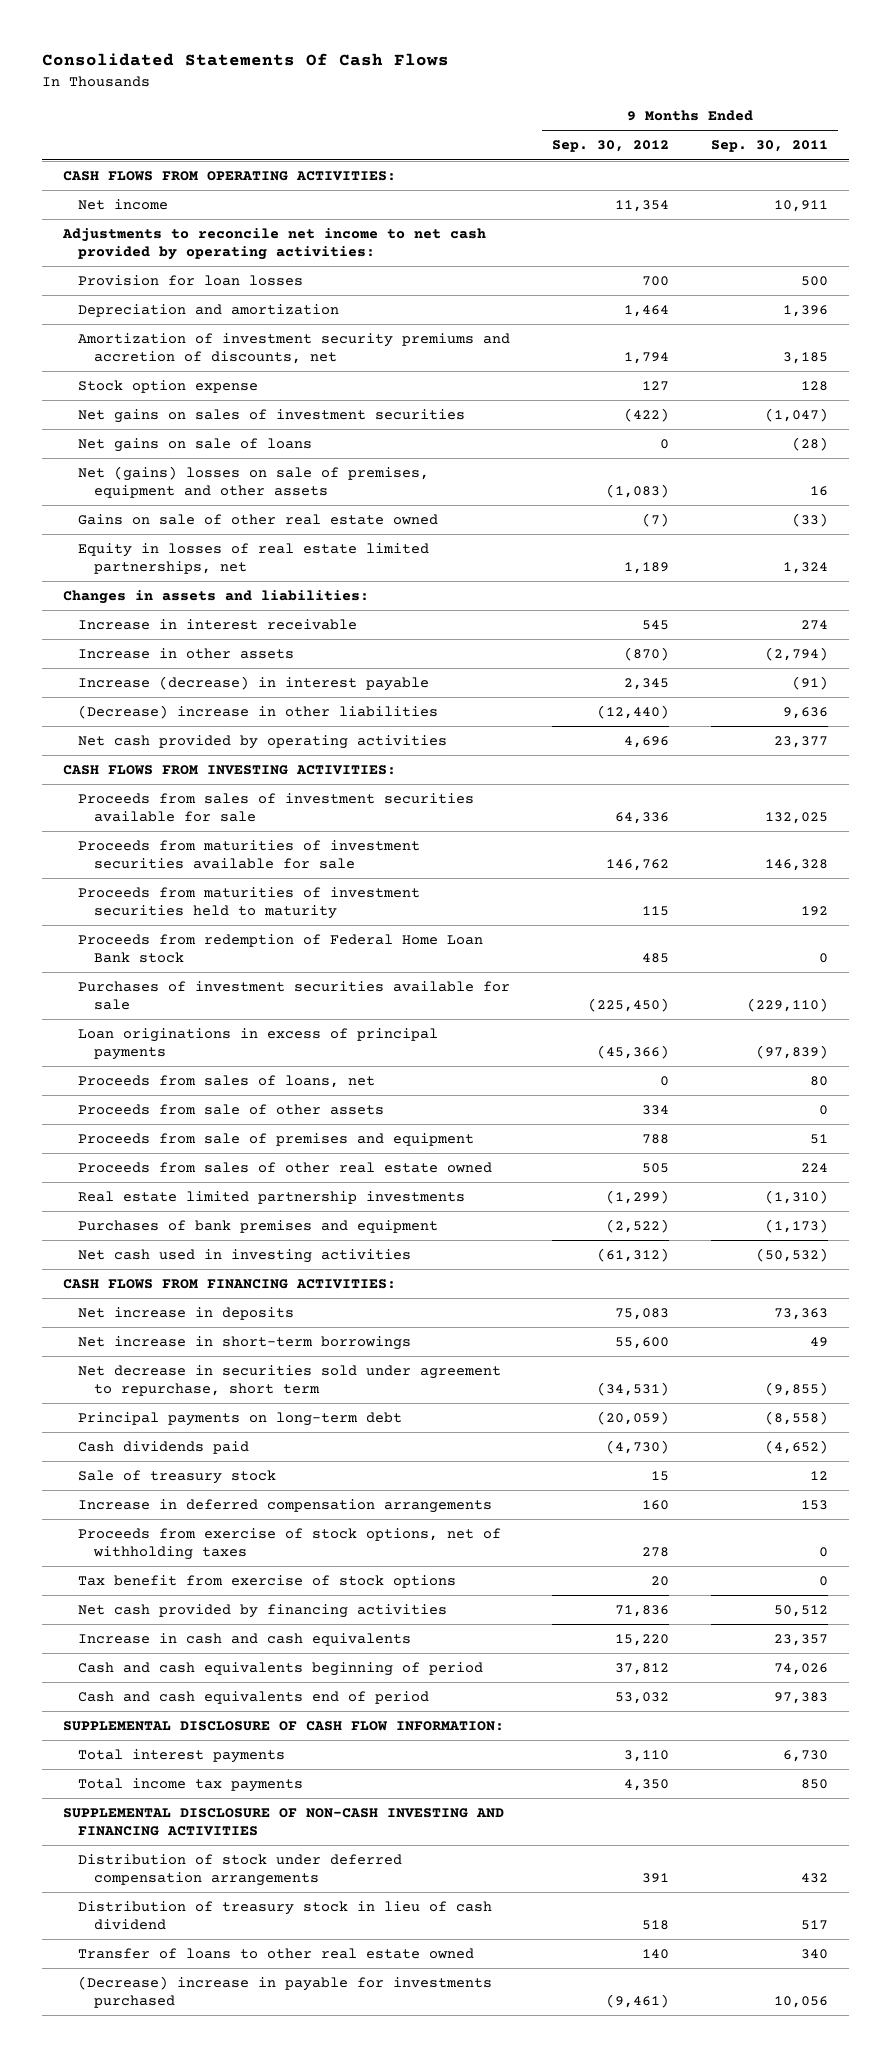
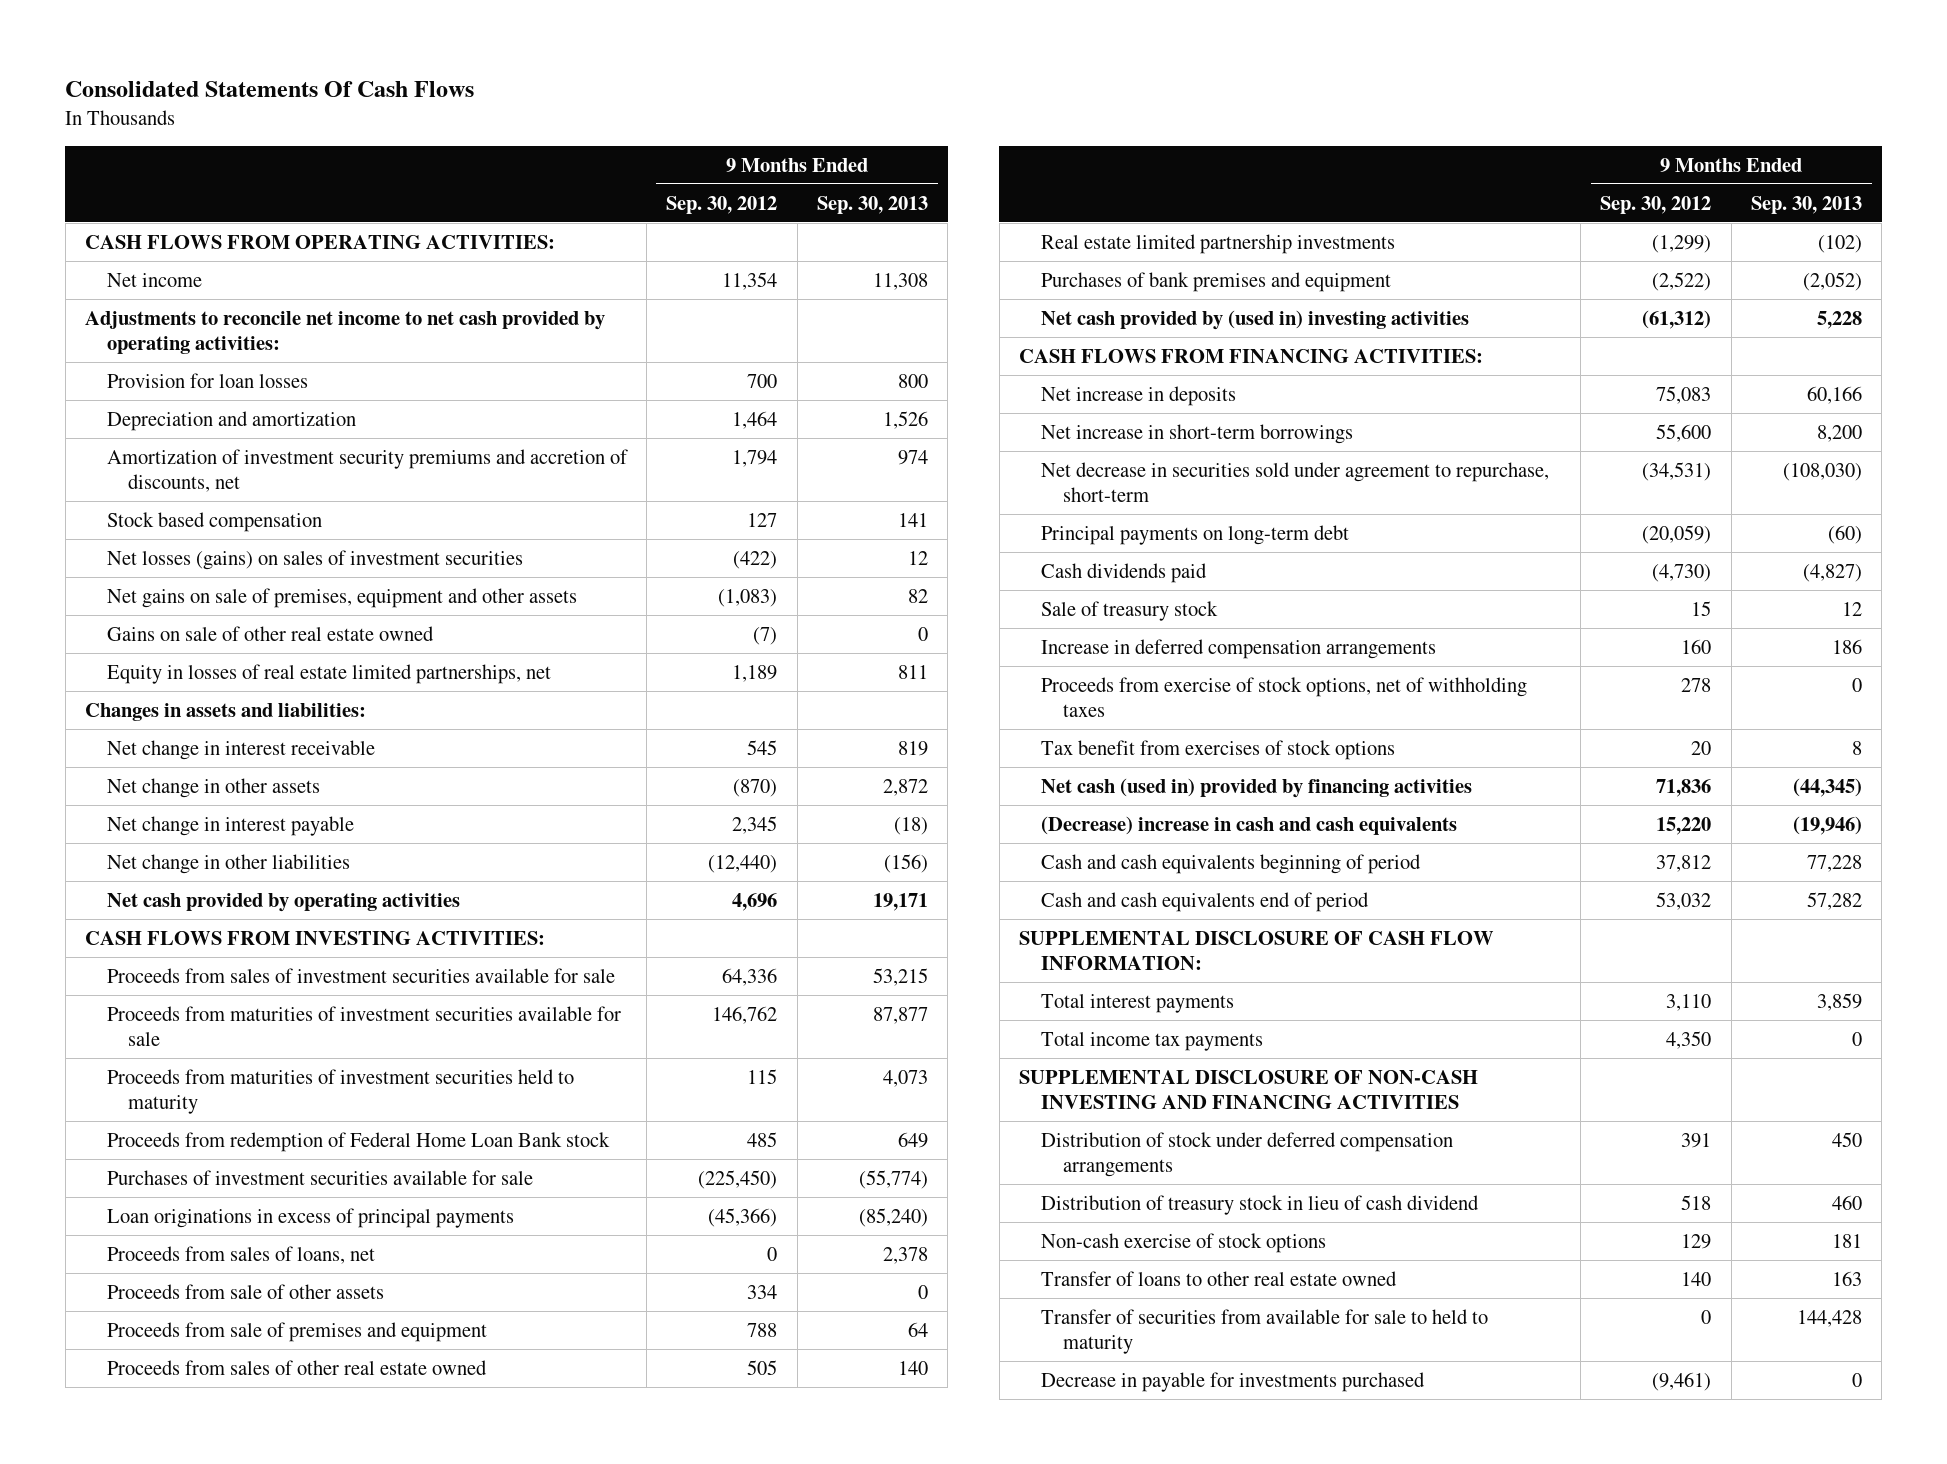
- | 9 Months Ended Sep. 30, 2012 | 9 Months Ended Sep. 30, 2011
+ | 9 Months Ended Sep. 30, 2012 | 9 Months Ended Sep. 30, 2013
- Stock option expense | 127 | 128
- Net gains on sales of investment securities | (422) | (1,047)
- Net gains on sale of loans | 0 | (28)
- Net (gains) losses on sale of premises, equipment and other assets | (1,083) | 16
+ Stock based compensation | 127 | 141
+ Net losses (gains) on sales of investment securities | (422) | 12
+ Net gains on sale of premises, equipment and other assets | (1,083) | 82
- Increase in interest receivable | 545 | 274
- Increase in other assets | (870) | (2,794)
- Increase (decrease) in interest payable | 2,345 | (91)
- (Decrease) increase in other liabilities | (12,440) | 9,636
+ Net change in interest receivable | 545 | 819
+ Net change in other assets | (870) | 2,872
+ Net change in interest payable | 2,345 | (18)
+ Net change in other liabilities | (12,440) | (156)
- Net cash used in investing activities | (61,312) | (50,532)
+ Net cash provided by (used in) investing activities | (61,312) | 5,228
- Net decrease in securities sold under agreement to repurchase, short term | (34,531) | (9,855)
+ Net decrease in securities sold under agreement to repurchase, short-term | (34,531) | (108,030)
- Tax benefit from exercise of stock options | 20 | 0
- Net cash provided by financing activities | 71,836 | 50,512
- Increase in cash and cash equivalents | 15,220 | 23,357
+ Tax benefit from exercises of stock options | 20 | 8
+ Net cash (used in) provided by financing activities | 71,836 | (44,345)
+ (Decrease) increase in cash and cash equivalents | 15,220 | (19,946)
+ Non-cash exercise of stock options | 129 | 181
- (Decrease) increase in payable for investments purchased | (9,461) | 10,056
+ Transfer of securities from available for sale to held to maturity | 0 | 144,428
+ Decrease in payable for investments purchased | (9,461) | 0

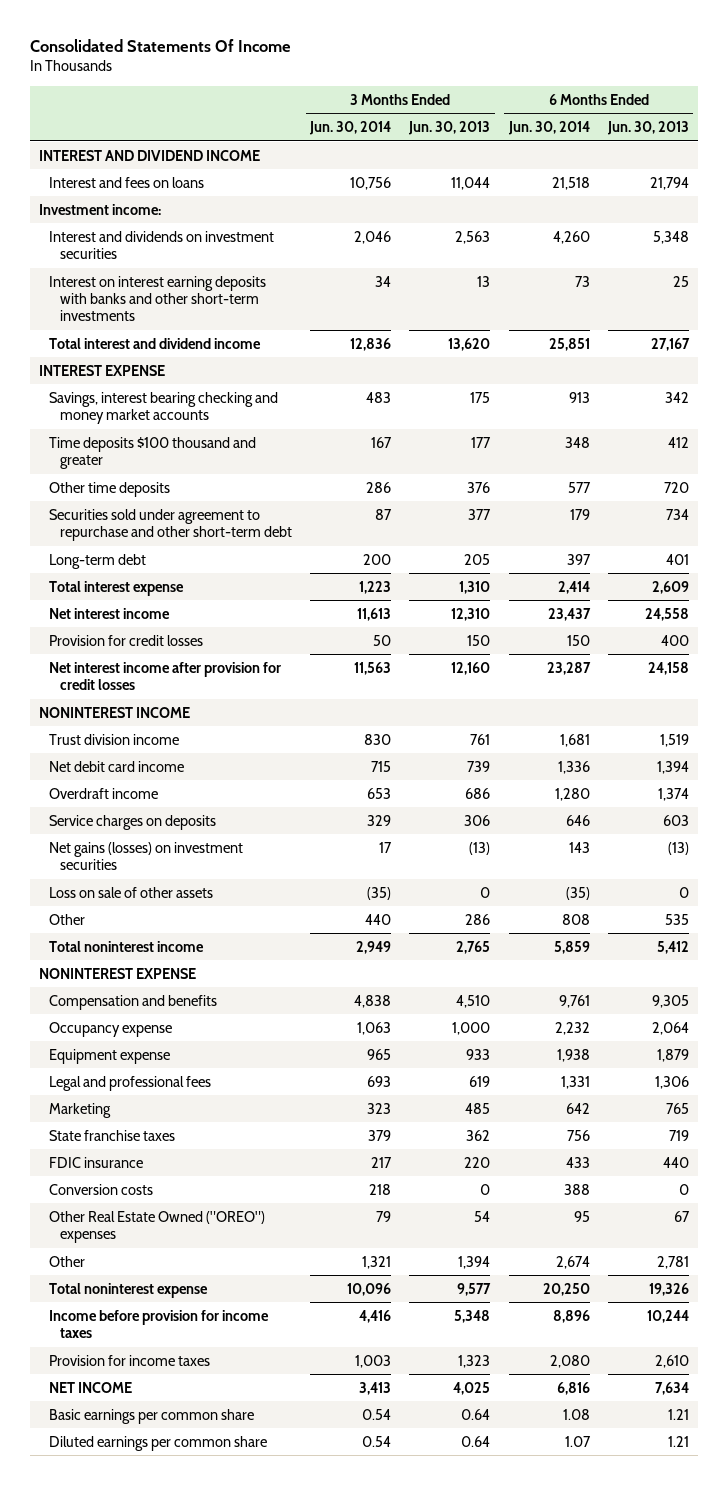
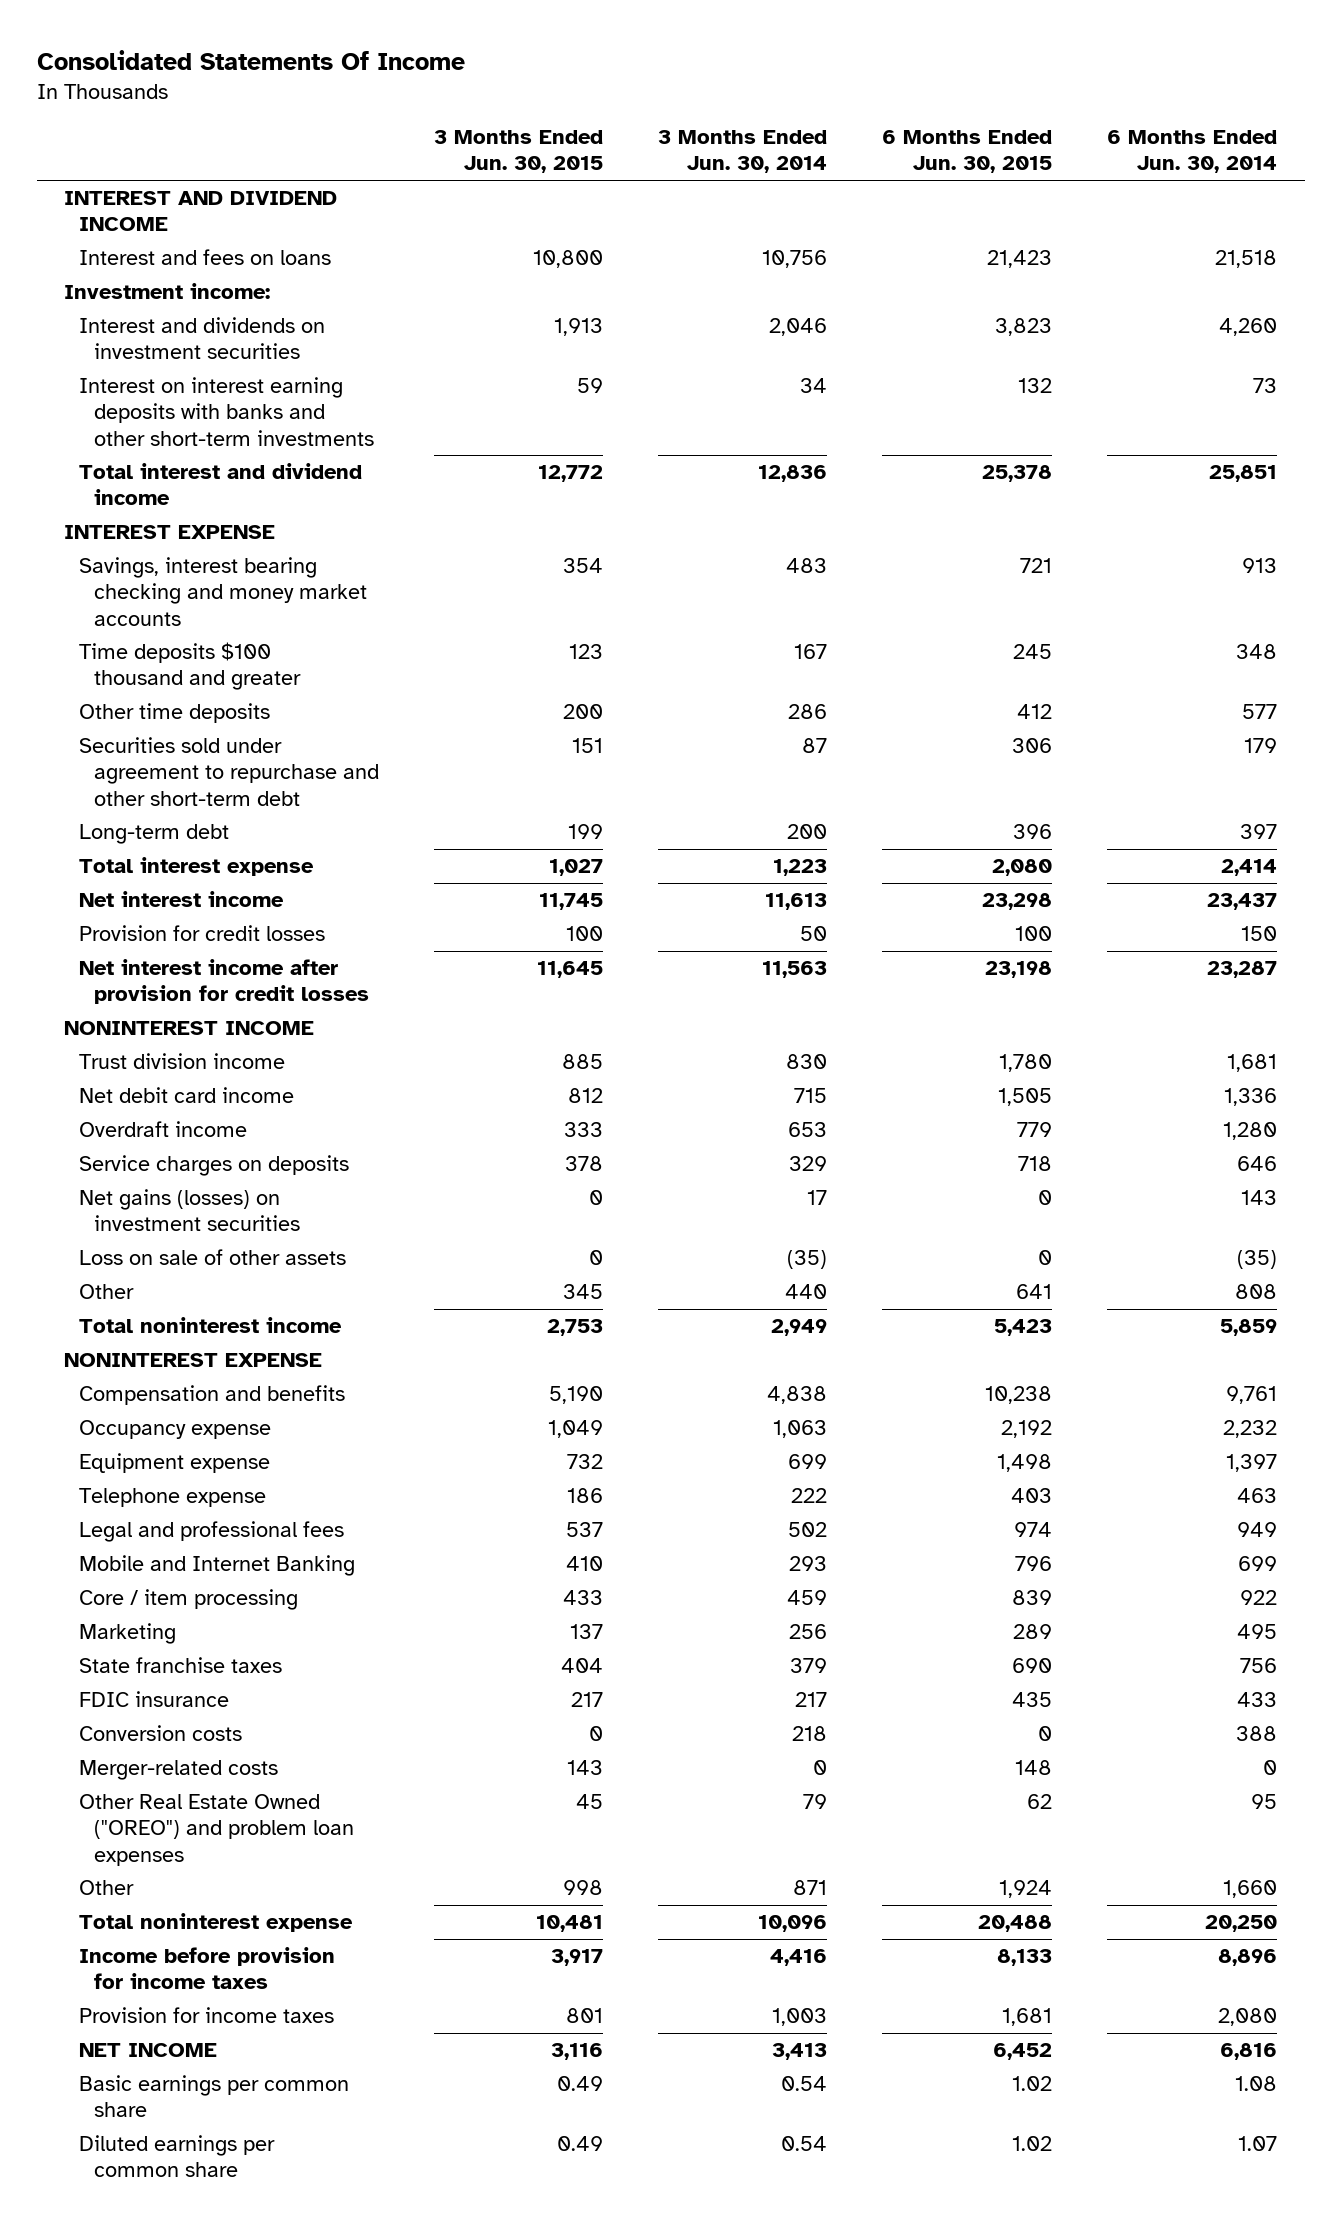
- | 3 Months Ended Jun. 30, 2014 | 3 Months Ended Jun. 30, 2013 | 6 Months Ended Jun. 30, 2014 | 6 Months Ended Jun. 30, 2013
+ | 3 Months Ended Jun. 30, 2015 | 3 Months Ended Jun. 30, 2014 | 6 Months Ended Jun. 30, 2015 | 6 Months Ended Jun. 30, 2014
- Equipment expense | 965 | 933 | 1,938 | 1,879
- Legal and professional fees | 693 | 619 | 1,331 | 1,306
- Marketing | 323 | 485 | 642 | 765
+ Equipment expense | 732 | 699 | 1,498 | 1,397
+ Telephone expense | 186 | 222 | 403 | 463
+ Legal and professional fees | 537 | 502 | 974 | 949
+ Mobile and Internet Banking | 410 | 293 | 796 | 699
+ Core / item processing | 433 | 459 | 839 | 922
+ Marketing | 137 | 256 | 289 | 495
- Other Real Estate Owned ("OREO") expenses | 79 | 54 | 95 | 67
- Other | 1,321 | 1,394 | 2,674 | 2,781
+ Merger-related costs | 143 | 0 | 148 | 0
+ Other Real Estate Owned ("OREO") and problem loan expenses | 45 | 79 | 62 | 95
+ Other | 998 | 871 | 1,924 | 1,660

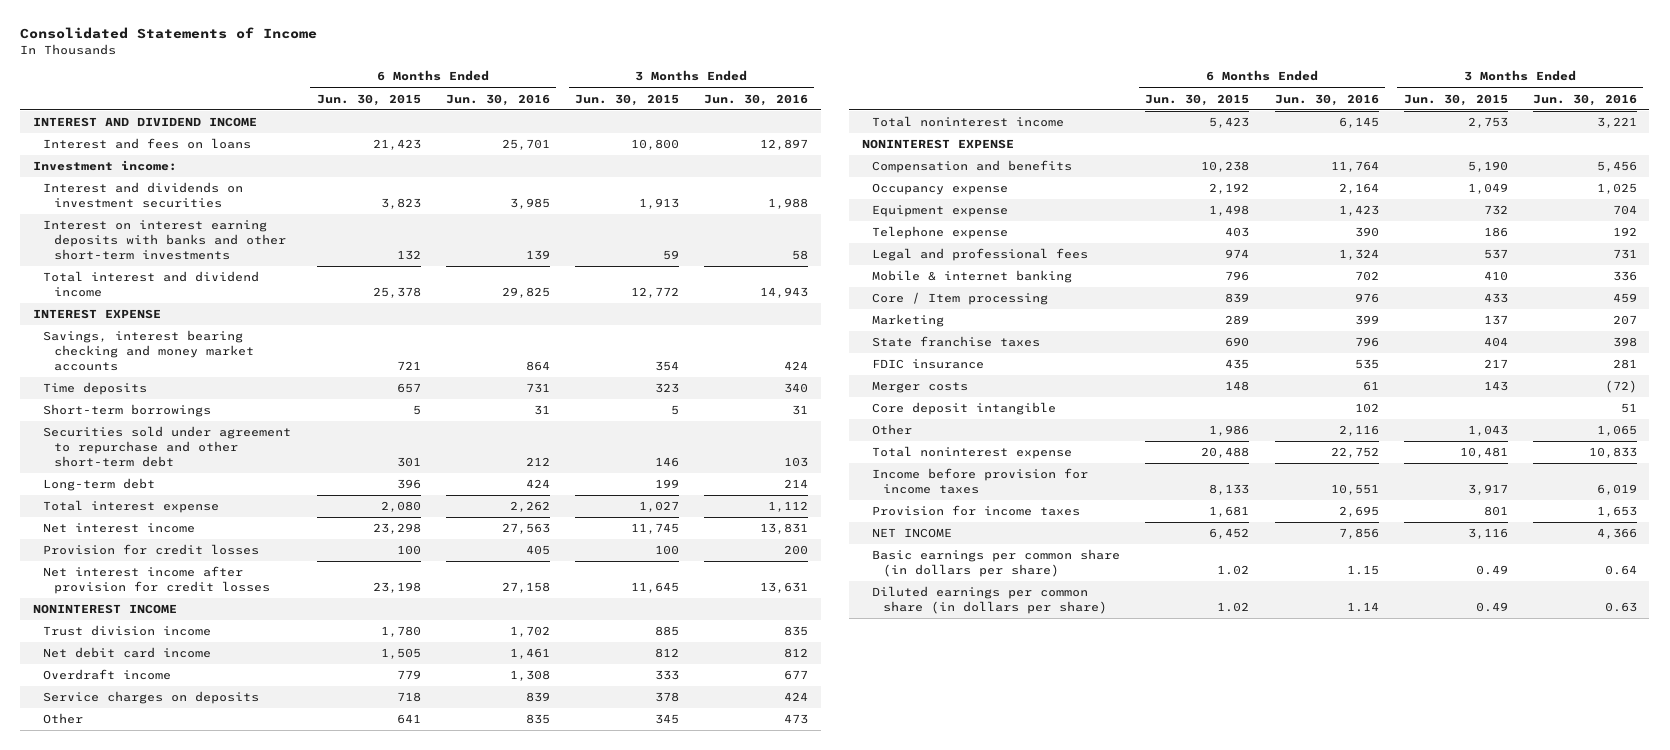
- Consolidated Statements Of Income
+ Consolidated Statements of Income
- | 3 Months Ended Jun. 30, 2015 | 3 Months Ended Jun. 30, 2014 | 6 Months Ended Jun. 30, 2015 | 6 Months Ended Jun. 30, 2014
+ | 6 Months Ended Jun. 30, 2015 | 6 Months Ended Jun. 30, 2016 | 3 Months Ended Jun. 30, 2015 | 3 Months Ended Jun. 30, 2016
- Time deposits $100 thousand and greater | 123 | 167 | 245 | 348
- Other time deposits | 200 | 286 | 412 | 577
- Securities sold under agreement to repurchase and other short-term debt | 151 | 87 | 306 | 179
+ Time deposits | 657 | 731 | 323 | 340
+ Short-term borrowings | 5 | 31 | 5 | 31
+ Securities sold under agreement to repurchase and other short-term debt | 301 | 212 | 146 | 103
- Net gains (losses) on investment securities | 0 | 17 | 0 | 143
- Loss on sale of other assets | 0 | (35) | 0 | (35)
- Mobile and Internet Banking | 410 | 293 | 796 | 699
- Core / item processing | 433 | 459 | 839 | 922
+ Mobile & internet banking | 796 | 702 | 410 | 336
+ Core / Item processing | 839 | 976 | 433 | 459
- Conversion costs | 0 | 218 | 0 | 388
- Merger-related costs | 143 | 0 | 148 | 0
- Other Real Estate Owned ("OREO") and problem loan expenses | 45 | 79 | 62 | 95
- Other | 998 | 871 | 1,924 | 1,660
+ Merger costs | 148 | 61 | 143 | (72)
+ Core deposit intangible | | 102 | | 51
+ Other | 1,986 | 2,116 | 1,043 | 1,065
- Basic earnings per common share | 0.49 | 0.54 | 1.02 | 1.08
- Diluted earnings per common share | 0.49 | 0.54 | 1.02 | 1.07
+ Basic earnings per common share (in dollars per share) | 1.02 | 1.15 | 0.49 | 0.64
+ Diluted earnings per common share (in dollars per share) | 1.02 | 1.14 | 0.49 | 0.63

